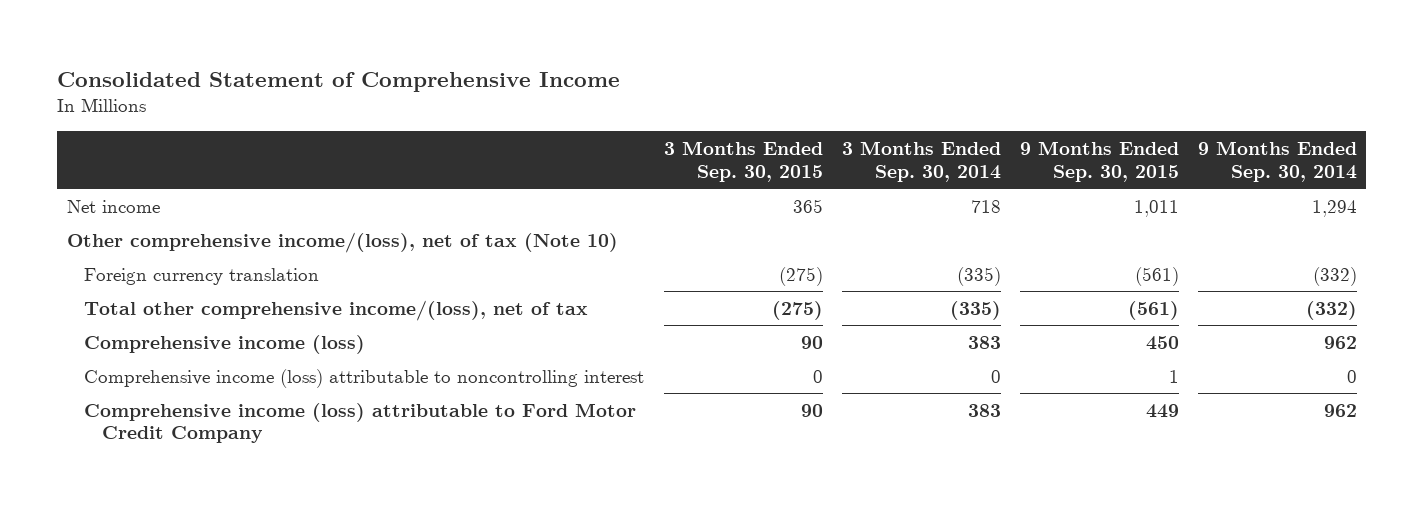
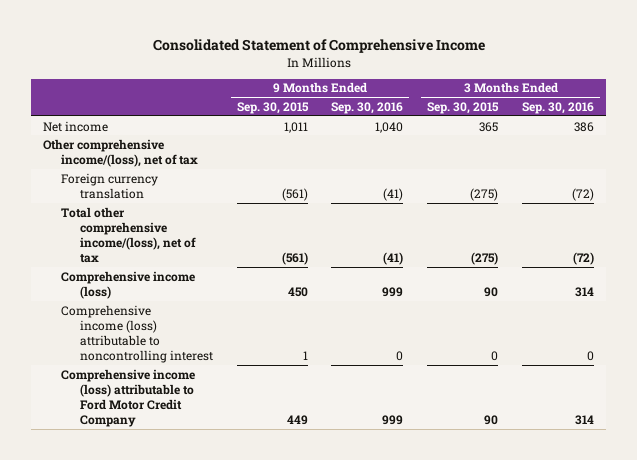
- | 3 Months Ended Sep. 30, 2015 | 3 Months Ended Sep. 30, 2014 | 9 Months Ended Sep. 30, 2015 | 9 Months Ended Sep. 30, 2014
+ | 9 Months Ended Sep. 30, 2015 | 9 Months Ended Sep. 30, 2016 | 3 Months Ended Sep. 30, 2015 | 3 Months Ended Sep. 30, 2016
- Other comprehensive income/(loss), net of tax (Note 10)
+ Other comprehensive income/(loss), net of tax

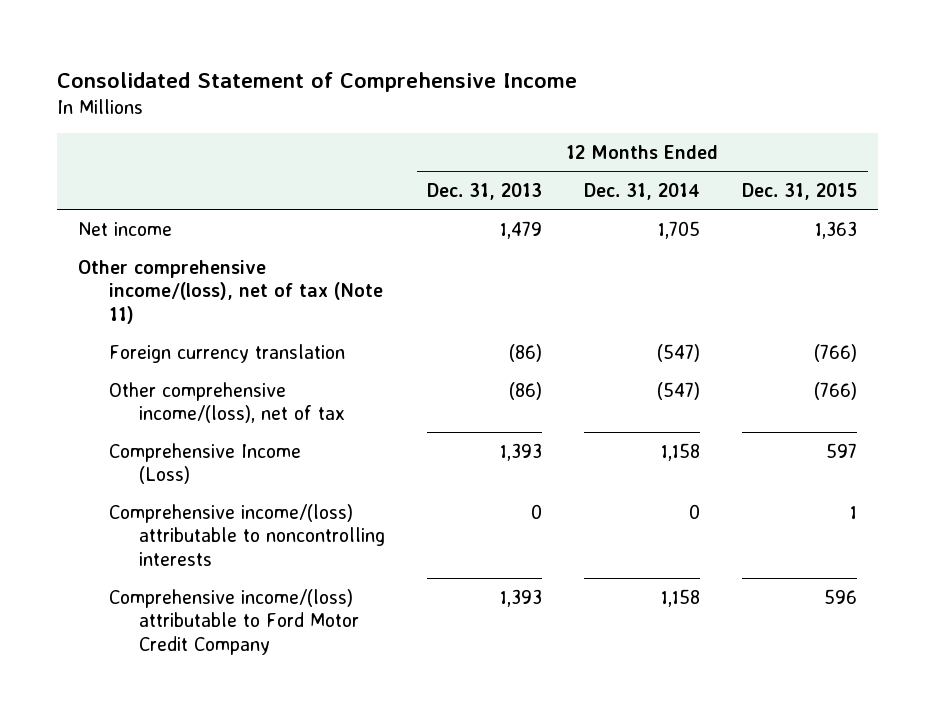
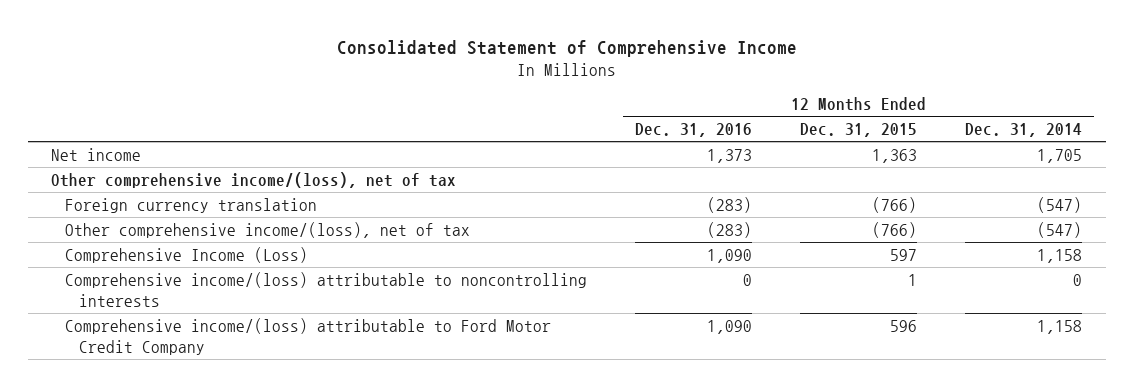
- | 12 Months Ended Dec. 31, 2013 | 12 Months Ended Dec. 31, 2014 | 12 Months Ended Dec. 31, 2015
+ | 12 Months Ended Dec. 31, 2016 | 12 Months Ended Dec. 31, 2015 | 12 Months Ended Dec. 31, 2014
- Other comprehensive income/(loss), net of tax (Note 11)
+ Other comprehensive income/(loss), net of tax

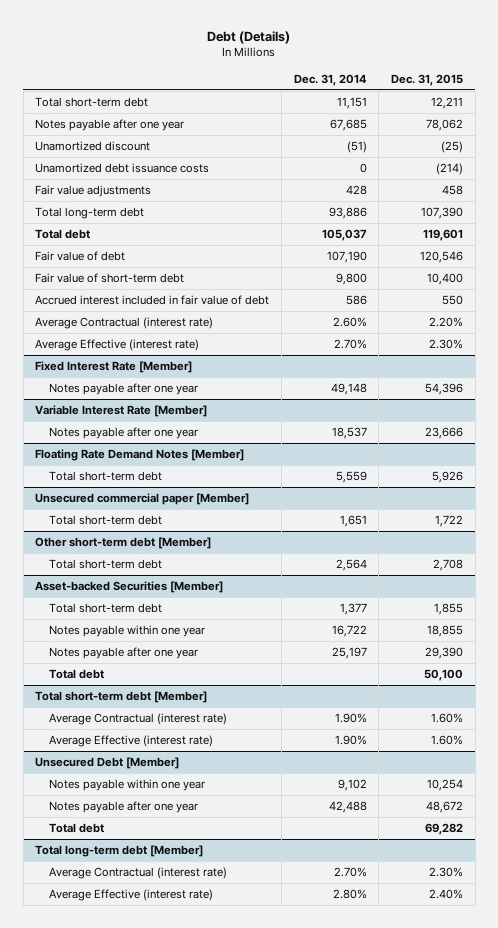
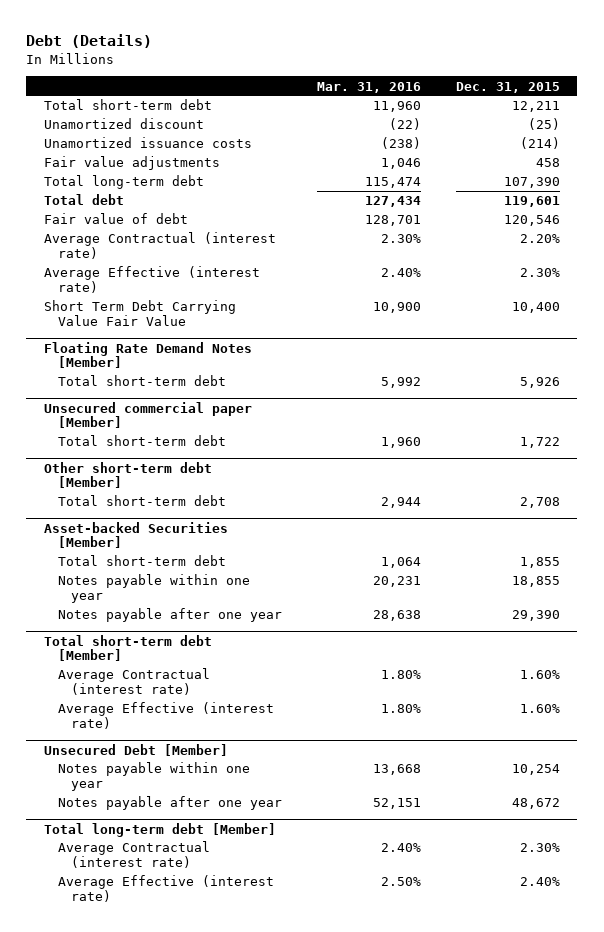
- | Dec. 31, 2014 | Dec. 31, 2015
+ | Mar. 31, 2016 | Dec. 31, 2015
- Notes payable after one year | 67,685 | 78,062
- Unamortized debt issuance costs | 0 | (214)
+ Unamortized issuance costs | (238) | (214)
- Fair value of short-term debt | 9,800 | 10,400
- Accrued interest included in fair value of debt | 586 | 550
- Fixed Interest Rate [Member]
- Notes payable after one year | 49,148 | 54,396
- Variable Interest Rate [Member]
- Notes payable after one year | 18,537 | 23,666
+ Short Term Debt Carrying Value Fair Value | 10,900 | 10,400
@ Asset-backed Securities [Member]
- Total debt | | 50,100
@ Unsecured Debt [Member]
- Total debt | | 69,282

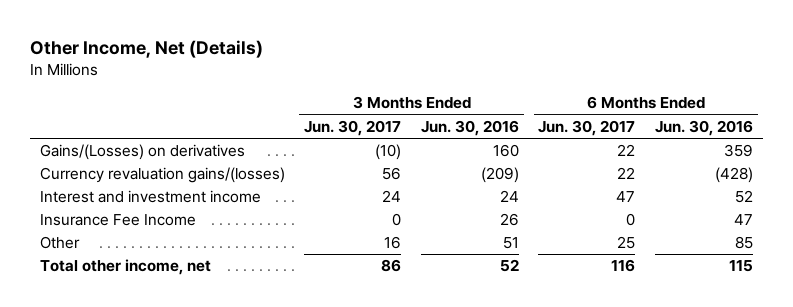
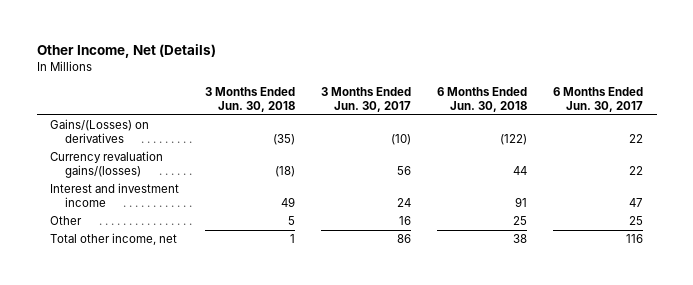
- | 3 Months Ended Jun. 30, 2017 | 3 Months Ended Jun. 30, 2016 | 6 Months Ended Jun. 30, 2017 | 6 Months Ended Jun. 30, 2016
+ | 3 Months Ended Jun. 30, 2018 | 3 Months Ended Jun. 30, 2017 | 6 Months Ended Jun. 30, 2018 | 6 Months Ended Jun. 30, 2017
- Insurance Fee Income | 0 | 26 | 0 | 47

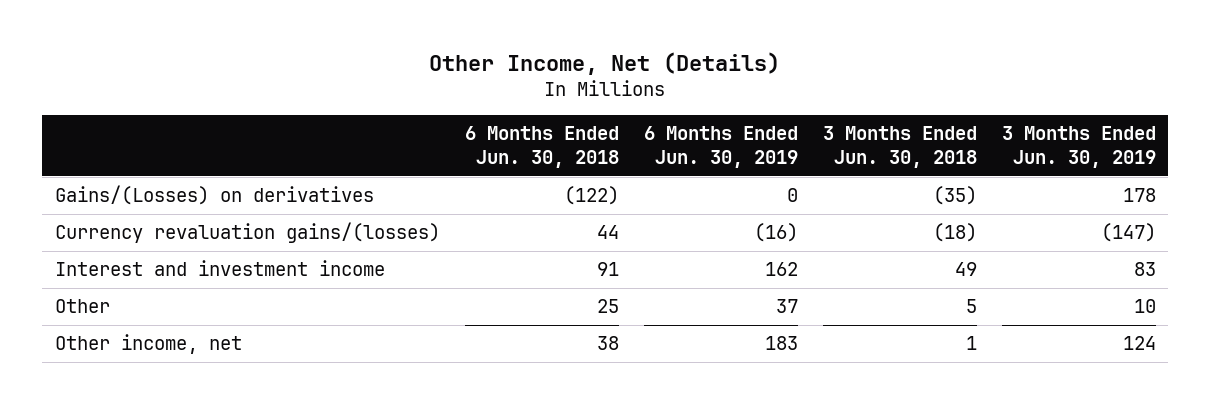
- | 3 Months Ended Jun. 30, 2018 | 3 Months Ended Jun. 30, 2017 | 6 Months Ended Jun. 30, 2018 | 6 Months Ended Jun. 30, 2017
+ | 6 Months Ended Jun. 30, 2018 | 6 Months Ended Jun. 30, 2019 | 3 Months Ended Jun. 30, 2018 | 3 Months Ended Jun. 30, 2019
- Total other income, net | 1 | 86 | 38 | 116
+ Other income, net | 38 | 183 | 1 | 124

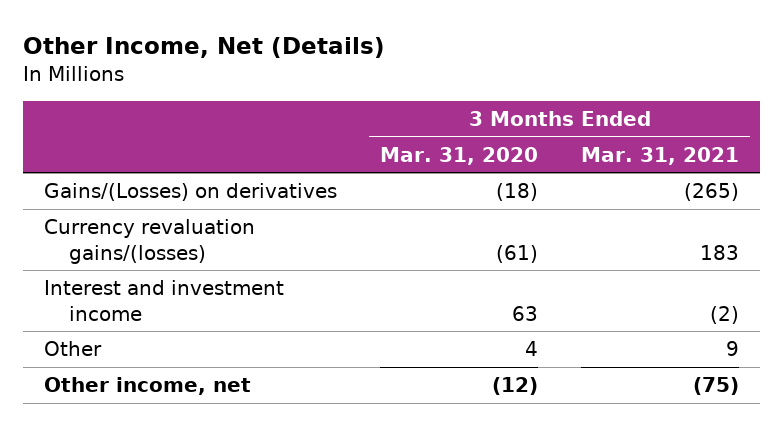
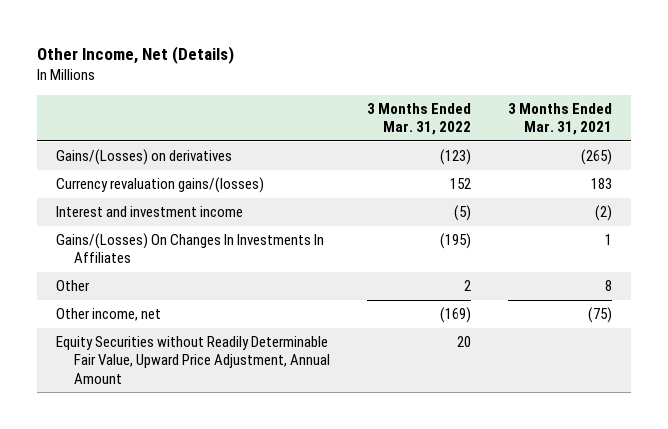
- | 3 Months Ended Mar. 31, 2020 | 3 Months Ended Mar. 31, 2021
+ | 3 Months Ended Mar. 31, 2022 | 3 Months Ended Mar. 31, 2021
- Other | 4 | 9
+ Gains/(Losses) On Changes In Investments In Affiliates | (195) | 1
+ Other | 2 | 8
+ Equity Securities without Readily Determinable Fair Value, Upward Price Adjustment, Annual Amount | 20 |

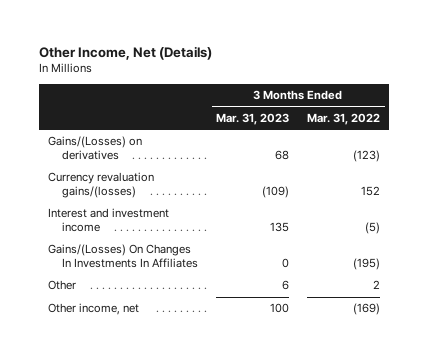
- | 3 Months Ended Mar. 31, 2022 | 3 Months Ended Mar. 31, 2021
+ | 3 Months Ended Mar. 31, 2023 | 3 Months Ended Mar. 31, 2022
- Equity Securities without Readily Determinable Fair Value, Upward Price Adjustment, Annual Amount | 20 |

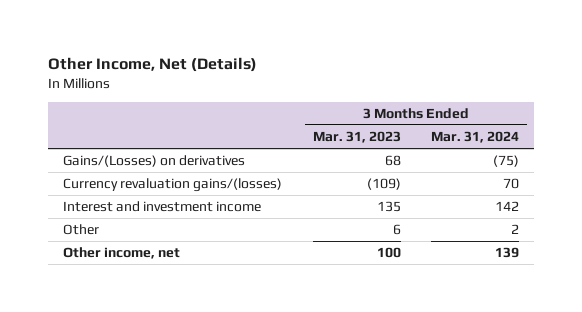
- | 3 Months Ended Mar. 31, 2023 | 3 Months Ended Mar. 31, 2022
+ | 3 Months Ended Mar. 31, 2023 | 3 Months Ended Mar. 31, 2024
- Gains/(Losses) On Changes In Investments In Affiliates | 0 | (195)

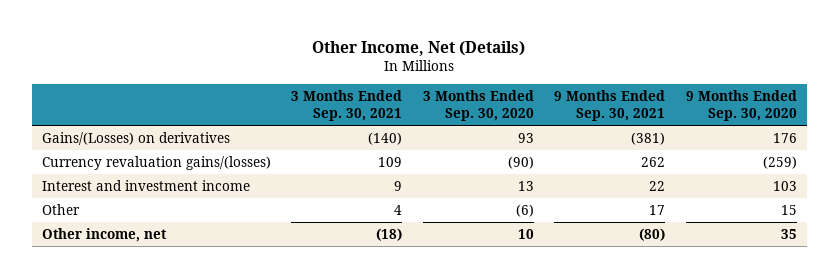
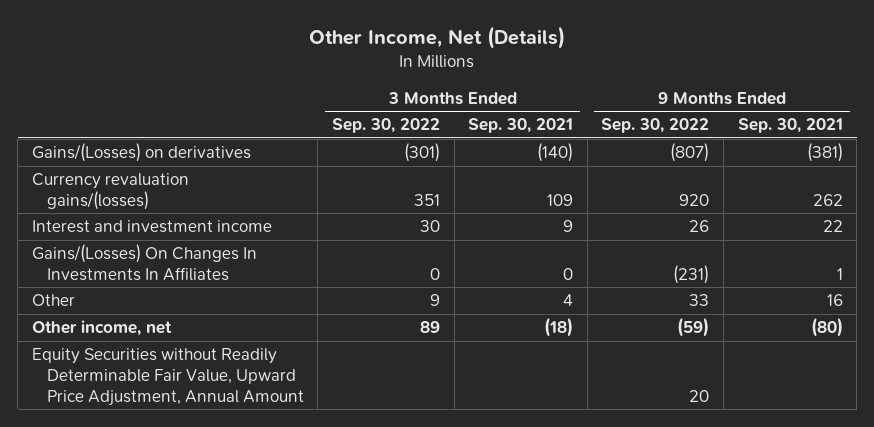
- | 3 Months Ended Sep. 30, 2021 | 3 Months Ended Sep. 30, 2020 | 9 Months Ended Sep. 30, 2021 | 9 Months Ended Sep. 30, 2020
+ | 3 Months Ended Sep. 30, 2022 | 3 Months Ended Sep. 30, 2021 | 9 Months Ended Sep. 30, 2022 | 9 Months Ended Sep. 30, 2021
- Other | 4 | (6) | 17 | 15
+ Gains/(Losses) On Changes In Investments In Affiliates | 0 | 0 | (231) | 1
+ Other | 9 | 4 | 33 | 16
+ Equity Securities without Readily Determinable Fair Value, Upward Price Adjustment, Annual Amount | | | 20 |

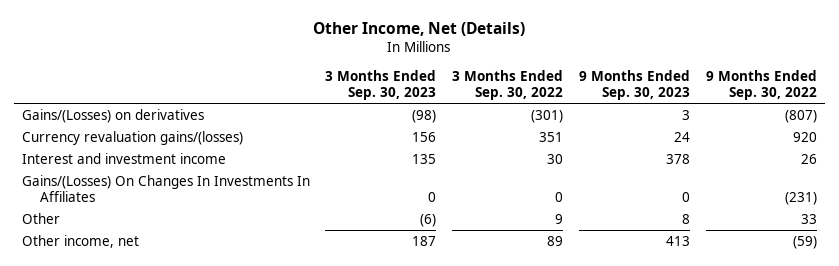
- | 3 Months Ended Sep. 30, 2022 | 3 Months Ended Sep. 30, 2021 | 9 Months Ended Sep. 30, 2022 | 9 Months Ended Sep. 30, 2021
+ | 3 Months Ended Sep. 30, 2023 | 3 Months Ended Sep. 30, 2022 | 9 Months Ended Sep. 30, 2023 | 9 Months Ended Sep. 30, 2022
- Equity Securities without Readily Determinable Fair Value, Upward Price Adjustment, Annual Amount | | | 20 |

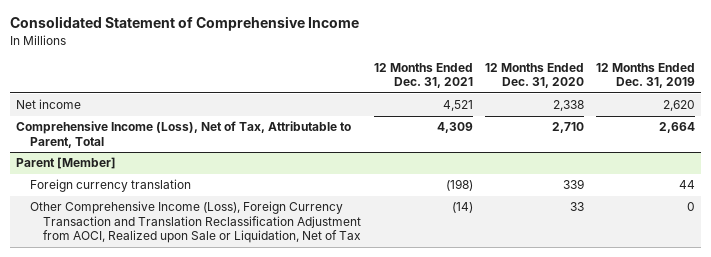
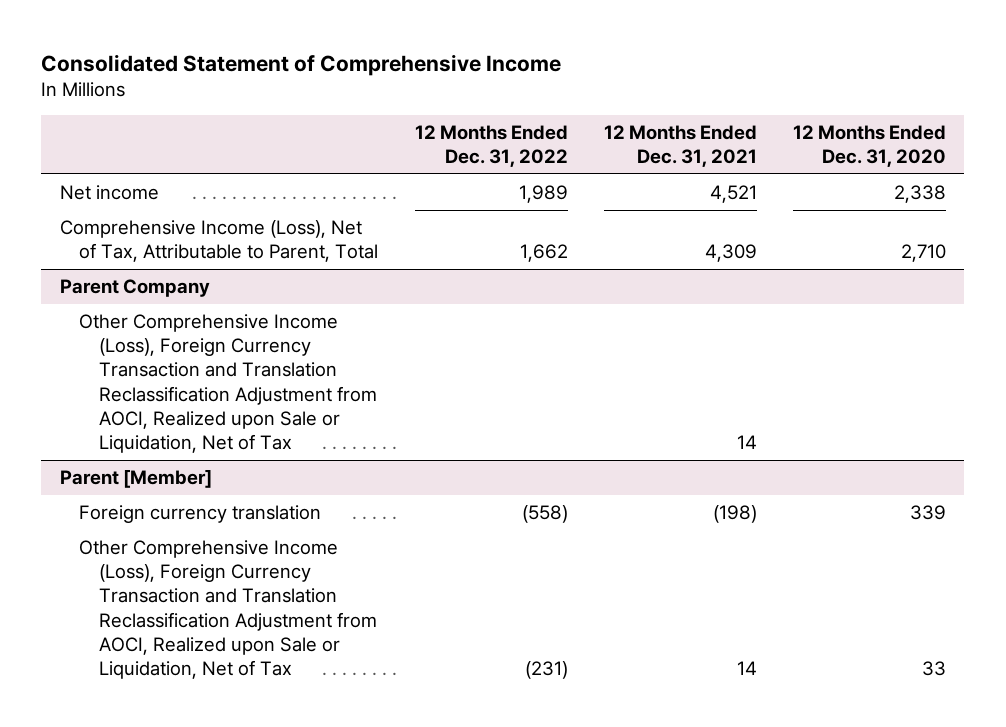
- | 12 Months Ended Dec. 31, 2021 | 12 Months Ended Dec. 31, 2020 | 12 Months Ended Dec. 31, 2019
+ | 12 Months Ended Dec. 31, 2022 | 12 Months Ended Dec. 31, 2021 | 12 Months Ended Dec. 31, 2020
+ Parent Company
+ Other Comprehensive Income (Loss), Foreign Currency Transaction and Translation Reclassification Adjustment from AOCI, Realized upon Sale or Liquidation, Net of Tax | | 14 |
@ Parent [Member]
- Other Comprehensive Income (Loss), Foreign Currency Transaction and Translation Reclassification Adjustment from AOCI, Realized upon Sale or Liquidation, Net of Tax | (14) | 33 | 0
+ Other Comprehensive Income (Loss), Foreign Currency Transaction and Translation Reclassification Adjustment from AOCI, Realized upon Sale or Liquidation, Net of Tax | (231) | 14 | 33

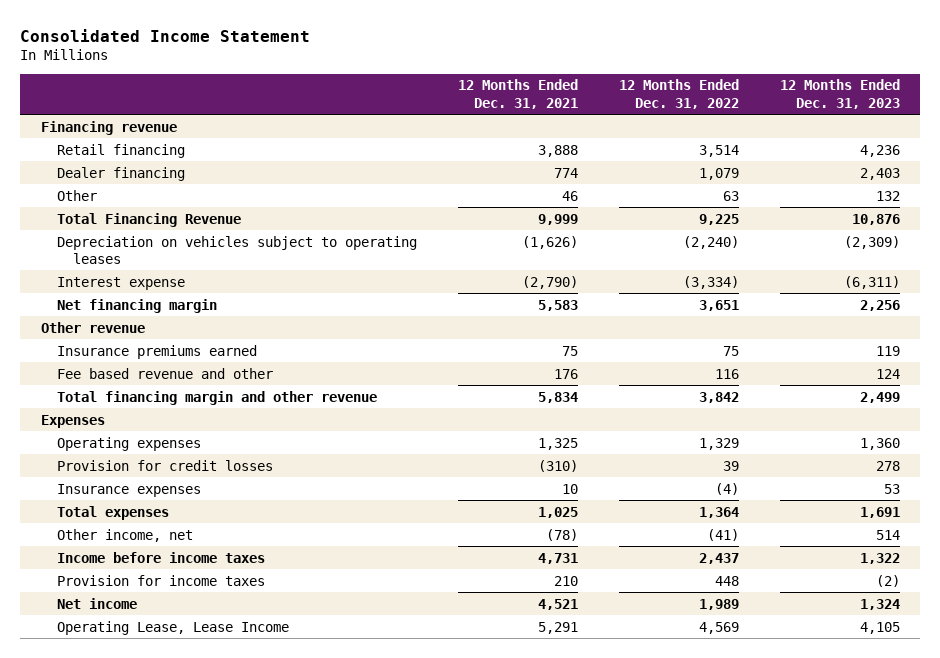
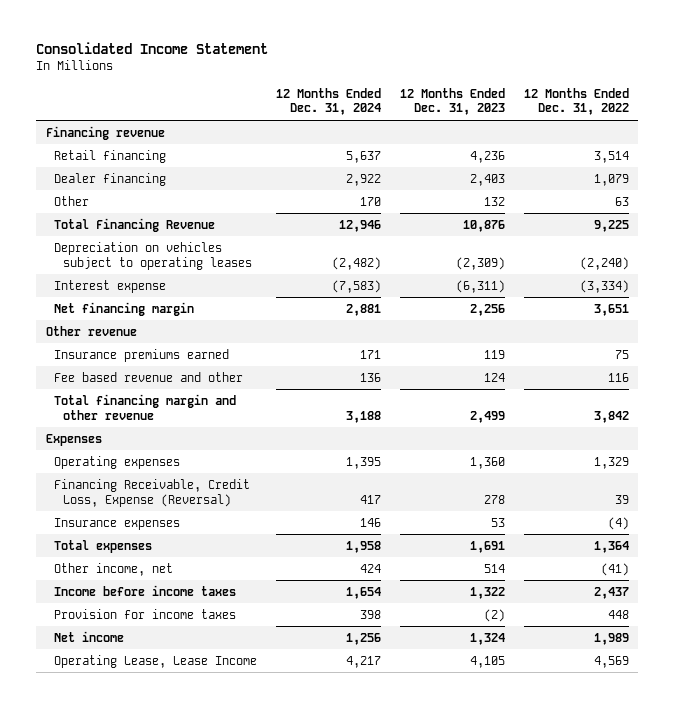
- | 12 Months Ended Dec. 31, 2021 | 12 Months Ended Dec. 31, 2022 | 12 Months Ended Dec. 31, 2023
+ | 12 Months Ended Dec. 31, 2024 | 12 Months Ended Dec. 31, 2023 | 12 Months Ended Dec. 31, 2022
- Provision for credit losses | (310) | 39 | 278
+ Financing Receivable, Credit Loss, Expense (Reversal) | 417 | 278 | 39

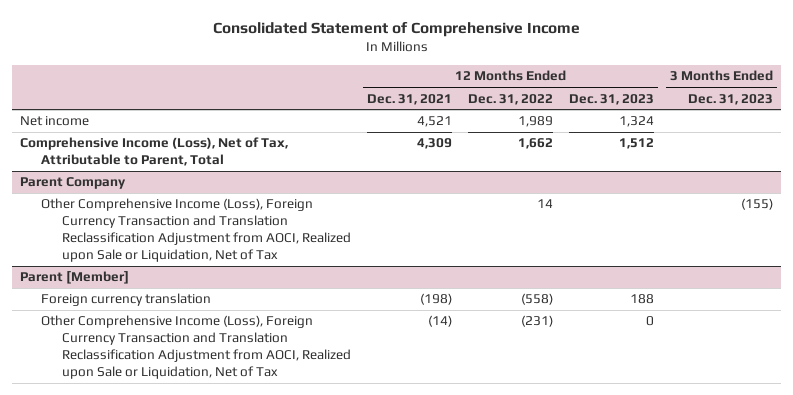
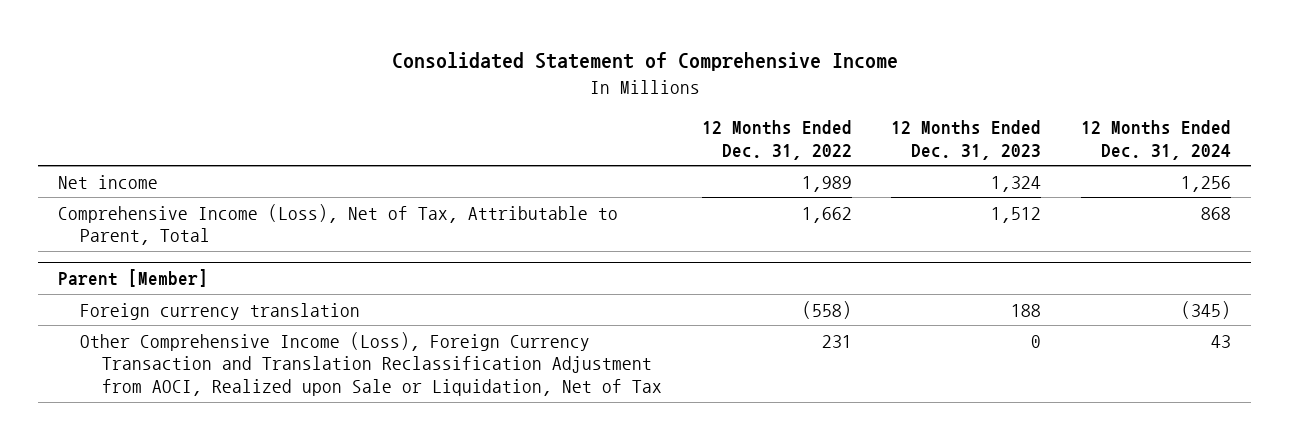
- | 12 Months Ended Dec. 31, 2021 | 12 Months Ended Dec. 31, 2022 | 12 Months Ended Dec. 31, 2023 | 3 Months Ended Dec. 31, 2023
+ | 12 Months Ended Dec. 31, 2022 | 12 Months Ended Dec. 31, 2023 | 12 Months Ended Dec. 31, 2024
- Parent Company
- Other Comprehensive Income (Loss), Foreign Currency Transaction and Translation Reclassification Adjustment from AOCI, Realized upon Sale or Liquidation, Net of Tax | | 14 | | (155)
@ Parent [Member]
- Other Comprehensive Income (Loss), Foreign Currency Transaction and Translation Reclassification Adjustment from AOCI, Realized upon Sale or Liquidation, Net of Tax | (14) | (231) | 0 |
+ Other Comprehensive Income (Loss), Foreign Currency Transaction and Translation Reclassification Adjustment from AOCI, Realized upon Sale or Liquidation, Net of Tax | 231 | 0 | 43

